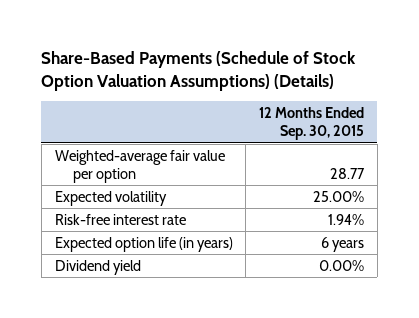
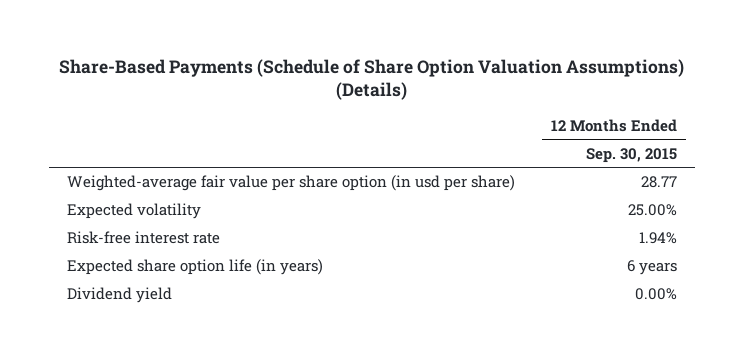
- Share-Based Payments (Schedule of Stock Option Valuation Assumptions) (Details)
+ Share-Based Payments (Schedule of Share Option Valuation Assumptions) (Details)
- Weighted-average fair value per option | 28.77
+ Weighted-average fair value per share option (in usd per share) | 28.77
- Expected option life (in years) | 6 years
+ Expected share option life (in years) | 6 years

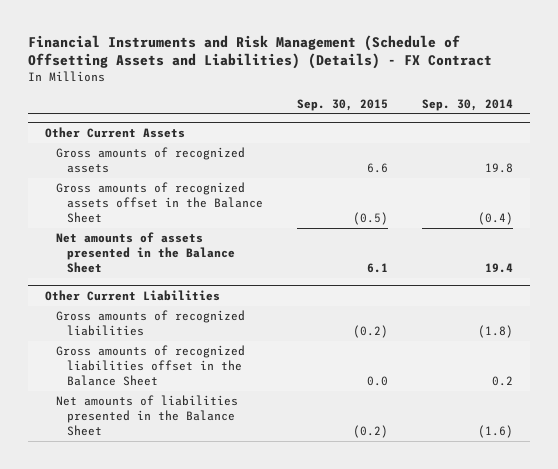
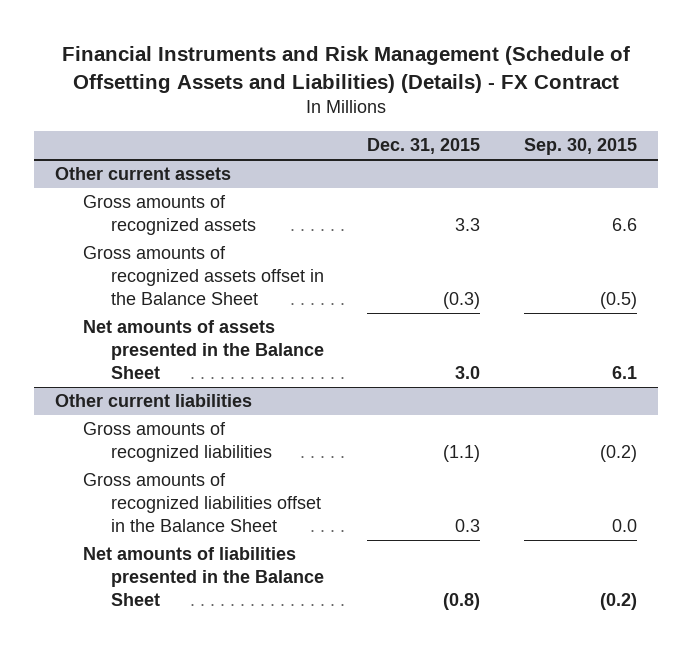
- | Sep. 30, 2015 | Sep. 30, 2014
+ | Dec. 31, 2015 | Sep. 30, 2015
- Other Current Assets
+ Other current assets
- Other Current Liabilities
+ Other current liabilities

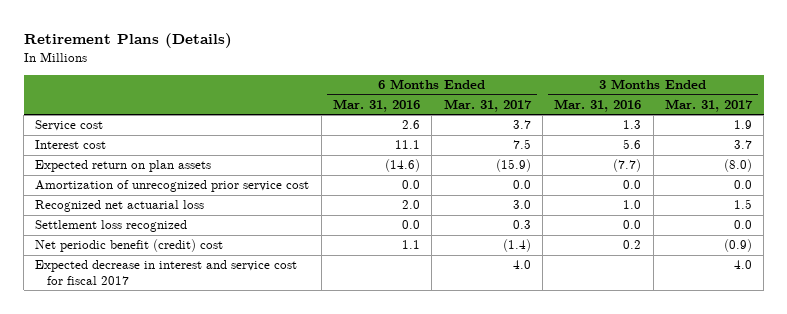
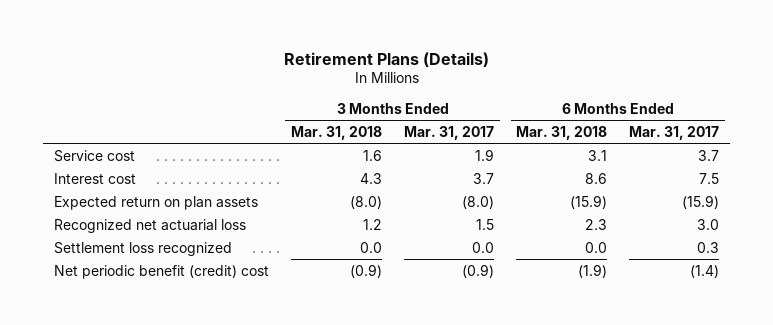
- | 6 Months Ended Mar. 31, 2016 | 6 Months Ended Mar. 31, 2017 | 3 Months Ended Mar. 31, 2016 | 3 Months Ended Mar. 31, 2017
+ | 3 Months Ended Mar. 31, 2018 | 3 Months Ended Mar. 31, 2017 | 6 Months Ended Mar. 31, 2018 | 6 Months Ended Mar. 31, 2017
- Amortization of unrecognized prior service cost | 0.0 | 0.0 | 0.0 | 0.0
- Expected decrease in interest and service cost for fiscal 2017 | | 4.0 | | 4.0

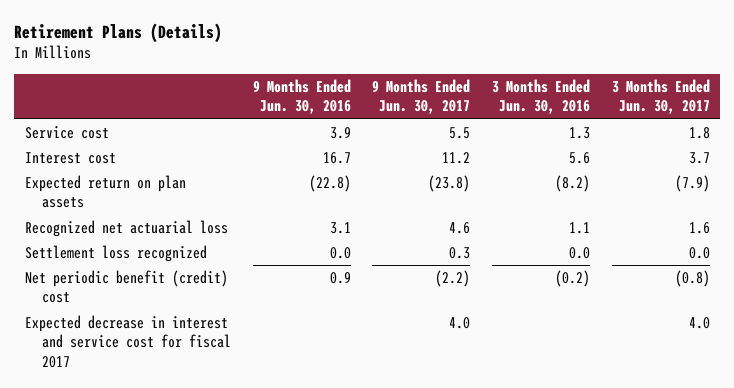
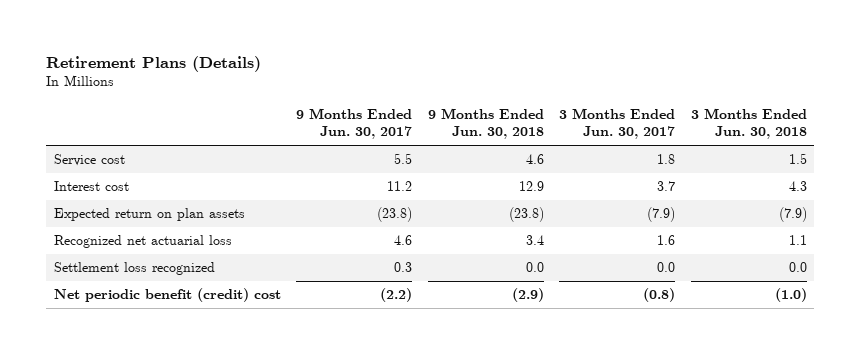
- | 9 Months Ended Jun. 30, 2016 | 9 Months Ended Jun. 30, 2017 | 3 Months Ended Jun. 30, 2016 | 3 Months Ended Jun. 30, 2017
+ | 9 Months Ended Jun. 30, 2017 | 9 Months Ended Jun. 30, 2018 | 3 Months Ended Jun. 30, 2017 | 3 Months Ended Jun. 30, 2018
- Expected decrease in interest and service cost for fiscal 2017 | | 4.0 | | 4.0

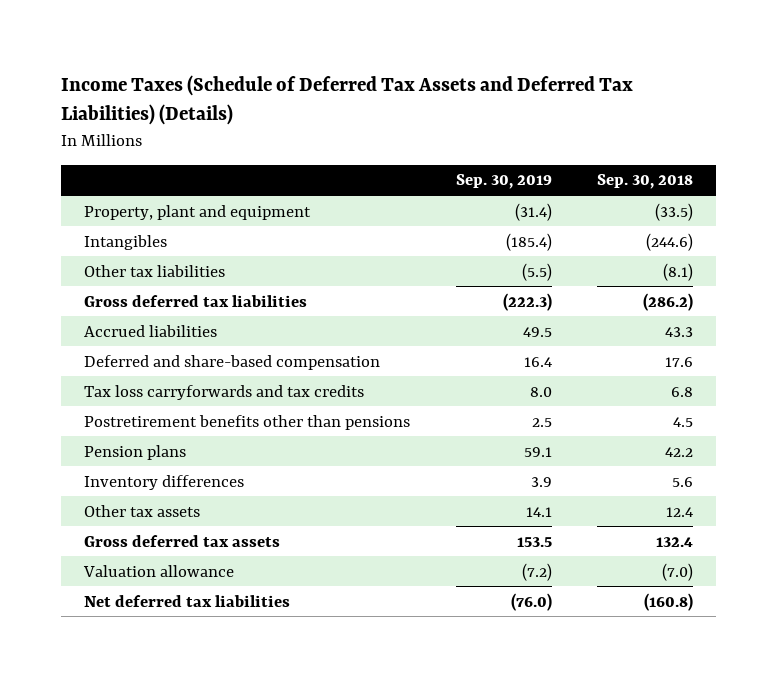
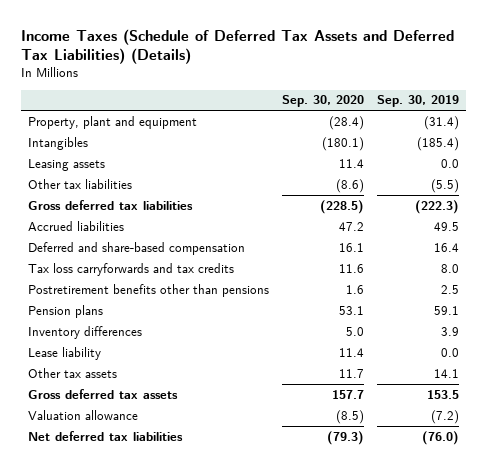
- | Sep. 30, 2019 | Sep. 30, 2018
+ | Sep. 30, 2020 | Sep. 30, 2019
+ Leasing assets | 11.4 | 0.0
+ Lease liability | 11.4 | 0.0

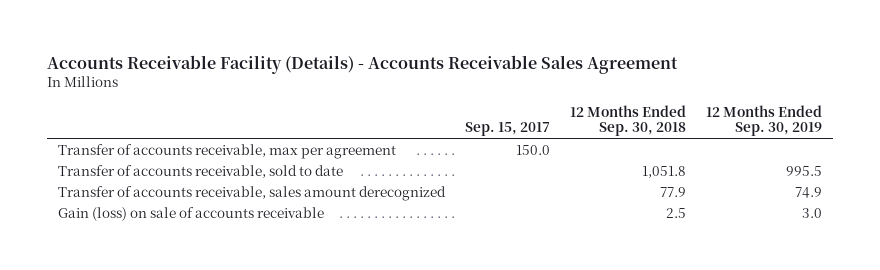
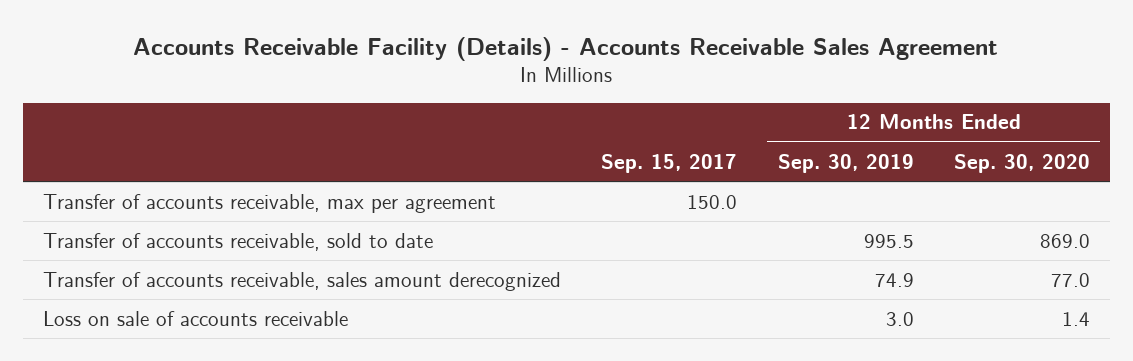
- | Sep. 15, 2017 | 12 Months Ended Sep. 30, 2018 | 12 Months Ended Sep. 30, 2019
+ | Sep. 15, 2017 | 12 Months Ended Sep. 30, 2019 | 12 Months Ended Sep. 30, 2020
- Gain (loss) on sale of accounts receivable | | 2.5 | 3.0
+ Loss on sale of accounts receivable | | 3.0 | 1.4

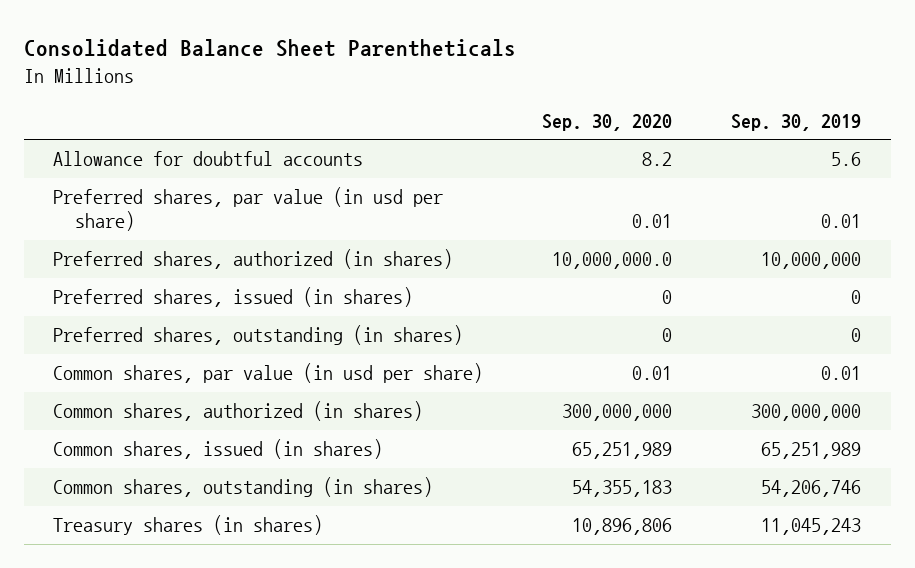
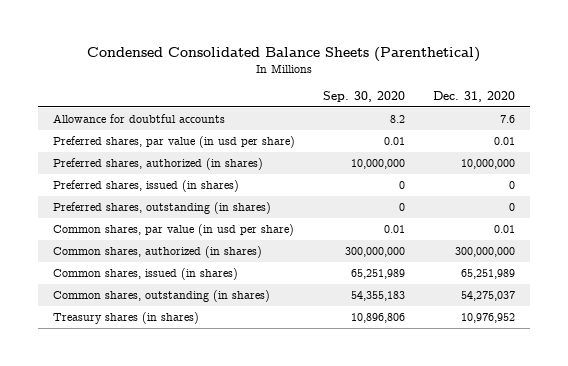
- Consolidated Balance Sheet Parentheticals
+ Condensed Consolidated Balance Sheets (Parenthetical)
- | Sep. 30, 2020 | Sep. 30, 2019
+ | Sep. 30, 2020 | Dec. 31, 2020
- Preferred shares, authorized (in shares) | 10,000,000.0 | 10,000,000
+ Preferred shares, authorized (in shares) | 10,000,000 | 10,000,000

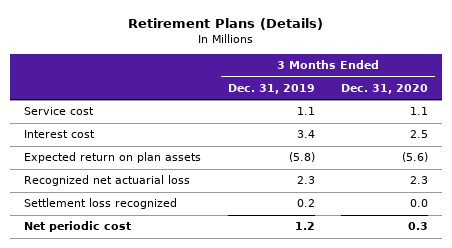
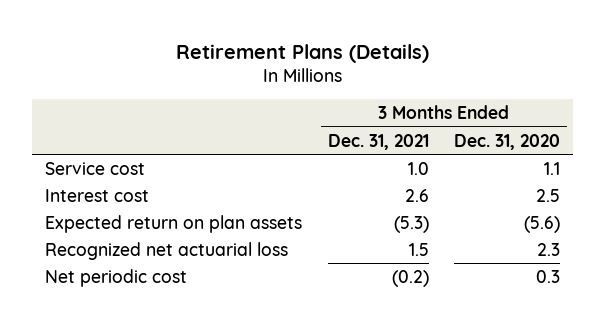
- | 3 Months Ended Dec. 31, 2019 | 3 Months Ended Dec. 31, 2020
+ | 3 Months Ended Dec. 31, 2021 | 3 Months Ended Dec. 31, 2020
- Settlement loss recognized | 0.2 | 0.0

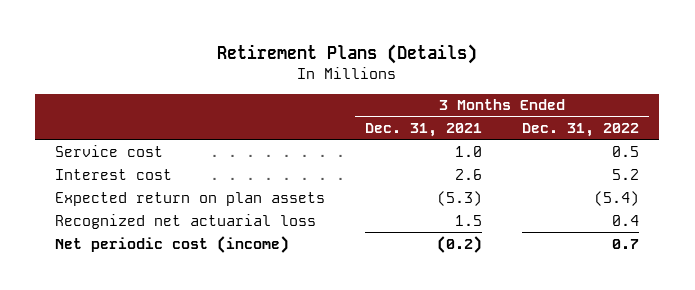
- | 3 Months Ended Dec. 31, 2021 | 3 Months Ended Dec. 31, 2020
+ | 3 Months Ended Dec. 31, 2021 | 3 Months Ended Dec. 31, 2022
- Net periodic cost | (0.2) | 0.3
+ Net periodic cost (income) | (0.2) | 0.7

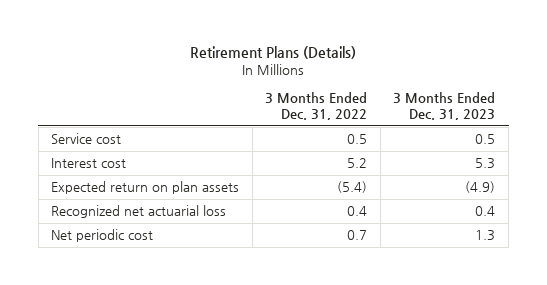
- | 3 Months Ended Dec. 31, 2021 | 3 Months Ended Dec. 31, 2022
+ | 3 Months Ended Dec. 31, 2022 | 3 Months Ended Dec. 31, 2023
- Net periodic cost (income) | (0.2) | 0.7
+ Net periodic cost | 0.7 | 1.3

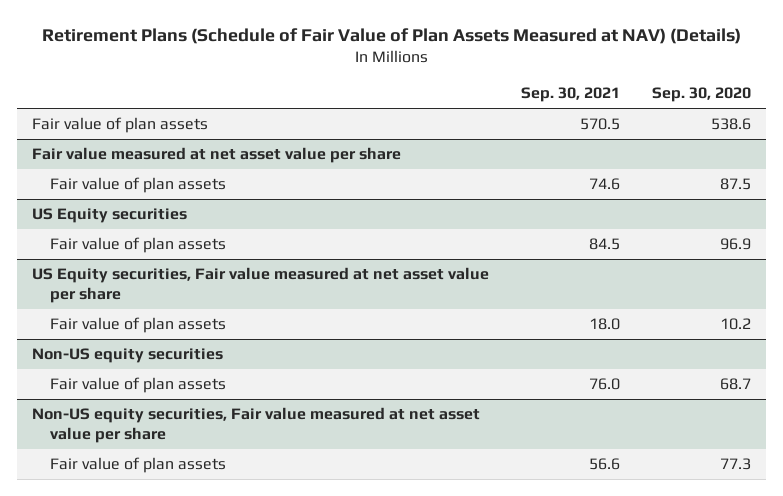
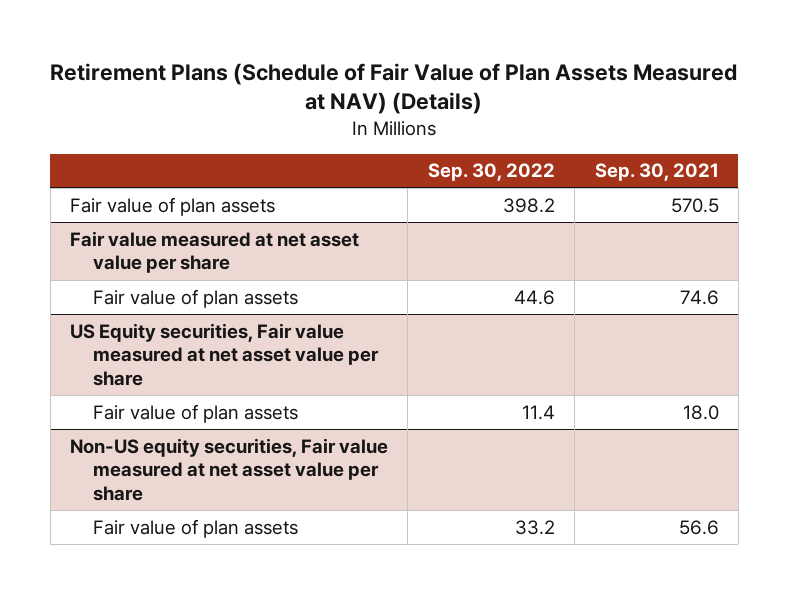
- | Sep. 30, 2021 | Sep. 30, 2020
+ | Sep. 30, 2022 | Sep. 30, 2021
- US Equity securities
- Fair value of plan assets | 84.5 | 96.9
- Non-US equity securities
- Fair value of plan assets | 76.0 | 68.7

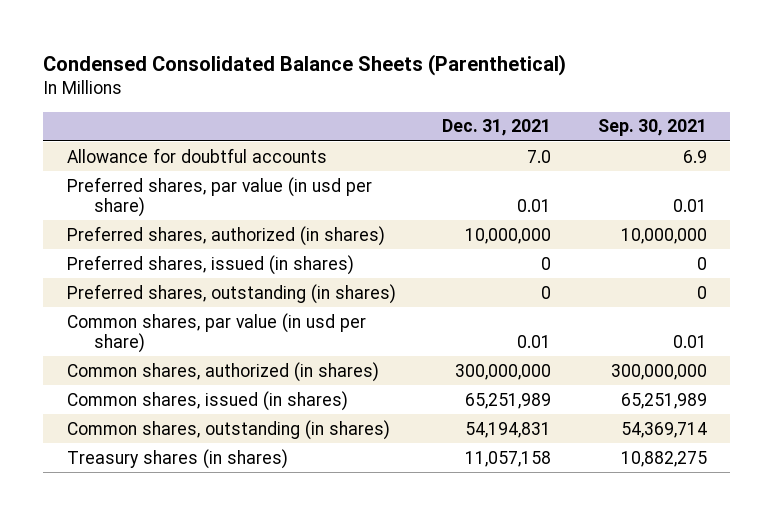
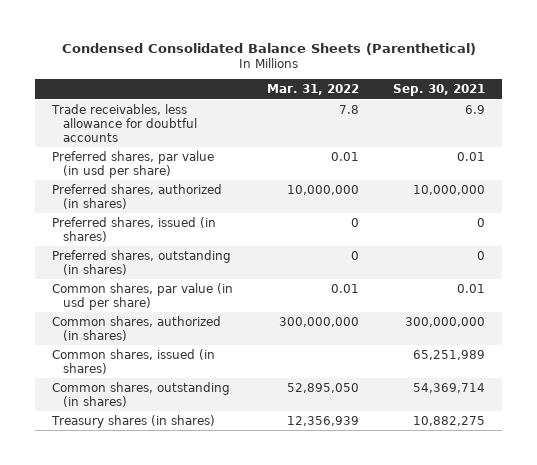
- | Dec. 31, 2021 | Sep. 30, 2021
+ | Mar. 31, 2022 | Sep. 30, 2021
- Allowance for doubtful accounts | 7.0 | 6.9
+ Trade receivables, less allowance for doubtful accounts | 7.8 | 6.9

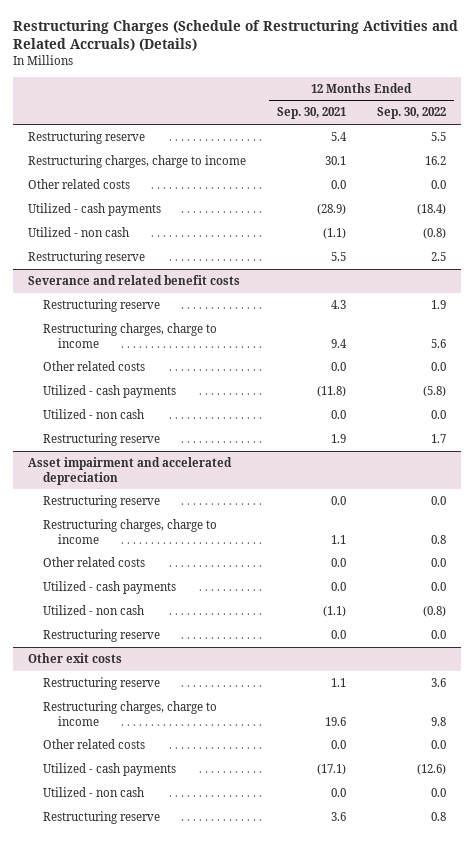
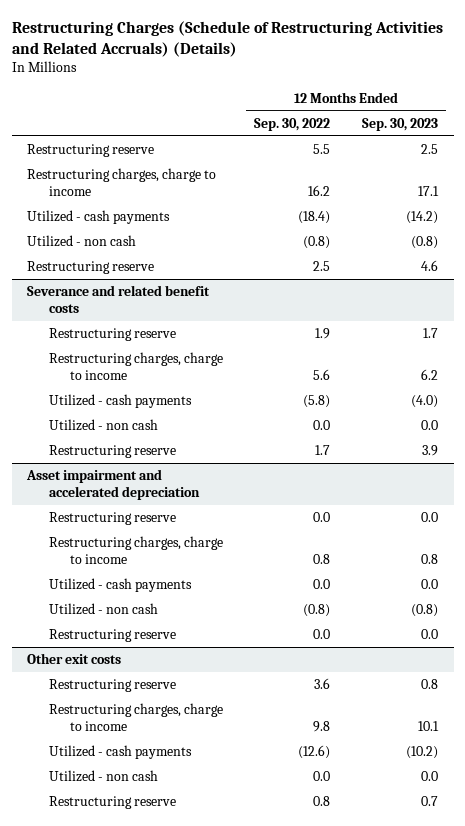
- | 12 Months Ended Sep. 30, 2021 | 12 Months Ended Sep. 30, 2022
+ | 12 Months Ended Sep. 30, 2022 | 12 Months Ended Sep. 30, 2023
- Other related costs | 0.0 | 0.0
@ Severance and related benefit costs
- Other related costs | 0.0 | 0.0
@ Asset impairment and accelerated depreciation
- Other related costs | 0.0 | 0.0
@ Other exit costs
- Other related costs | 0.0 | 0.0

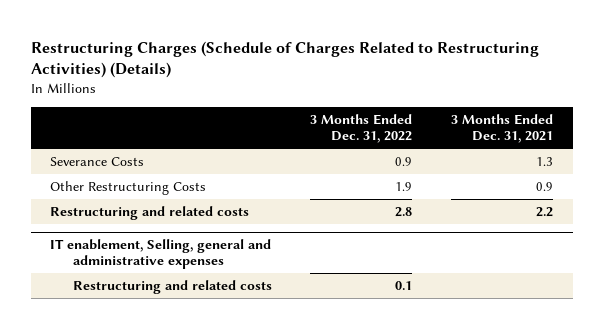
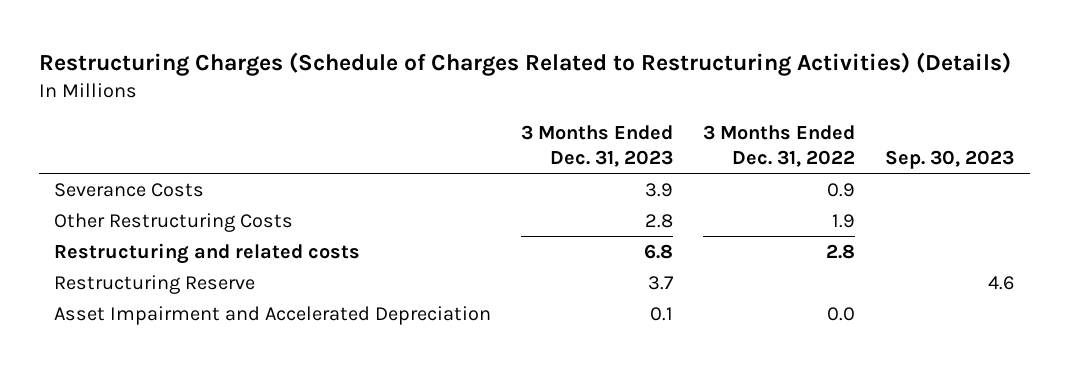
- | 3 Months Ended Dec. 31, 2022 | 3 Months Ended Dec. 31, 2021
+ | 3 Months Ended Dec. 31, 2023 | 3 Months Ended Dec. 31, 2022 | Sep. 30, 2023
- IT enablement, Selling, general and administrative expenses
- Restructuring and related costs | 0.1 |
+ Restructuring Reserve | 3.7 | | 4.6
+ Asset Impairment and Accelerated Depreciation | 0.1 | 0.0 |

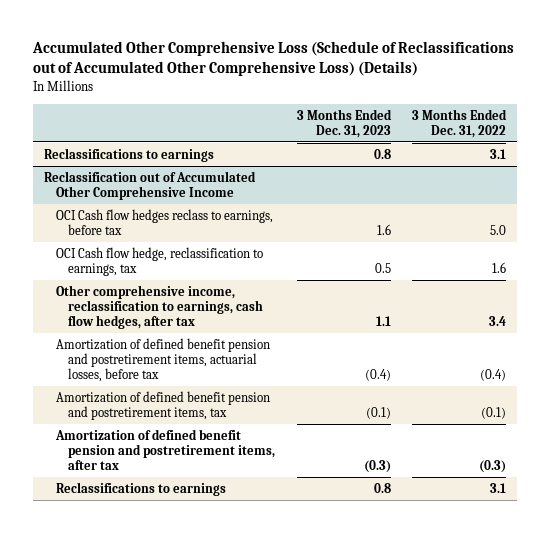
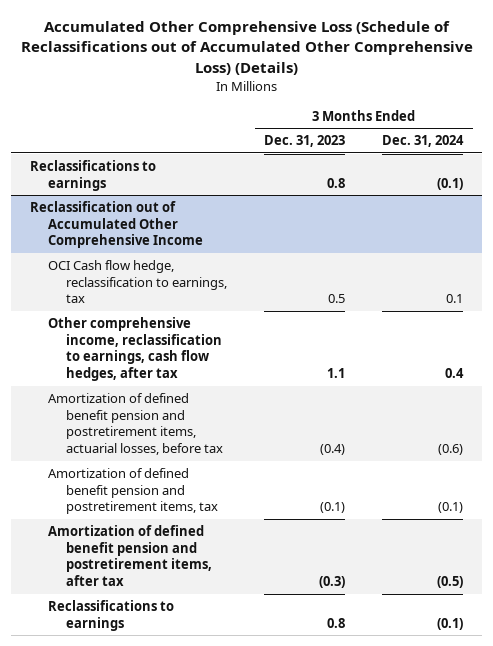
- | 3 Months Ended Dec. 31, 2023 | 3 Months Ended Dec. 31, 2022
+ | 3 Months Ended Dec. 31, 2023 | 3 Months Ended Dec. 31, 2024
@ Reclassification out of Accumulated Other Comprehensive Income
- OCI Cash flow hedges reclass to earnings, before tax | 1.6 | 5.0

